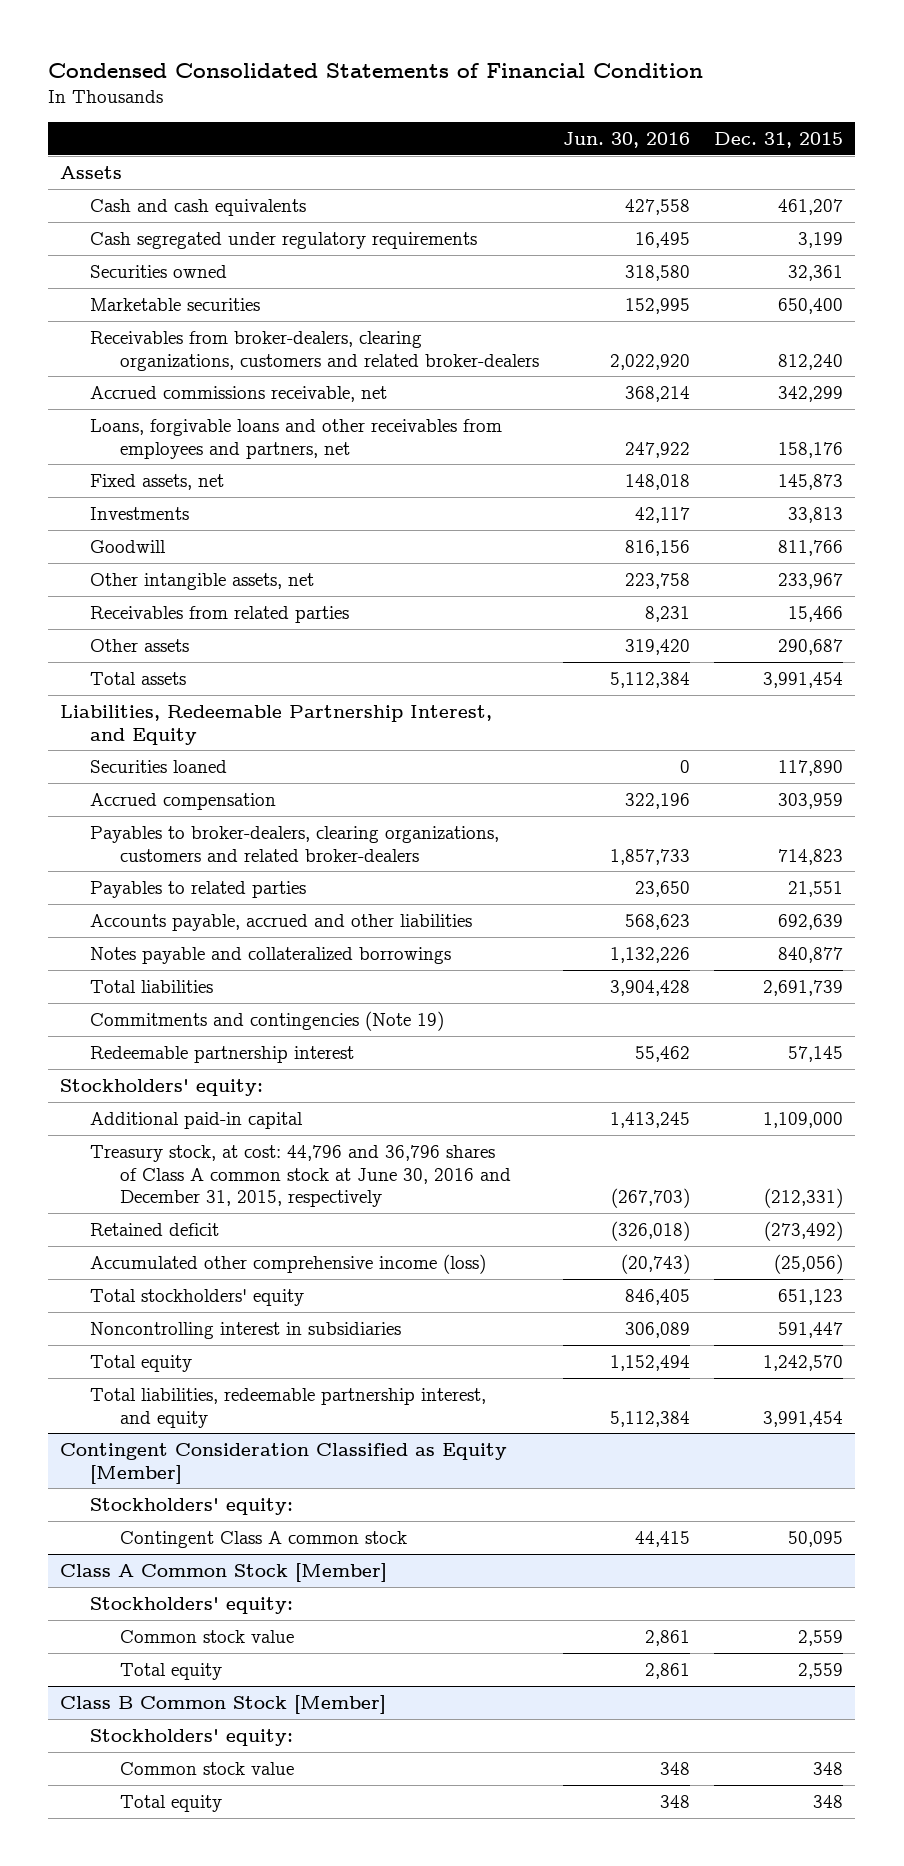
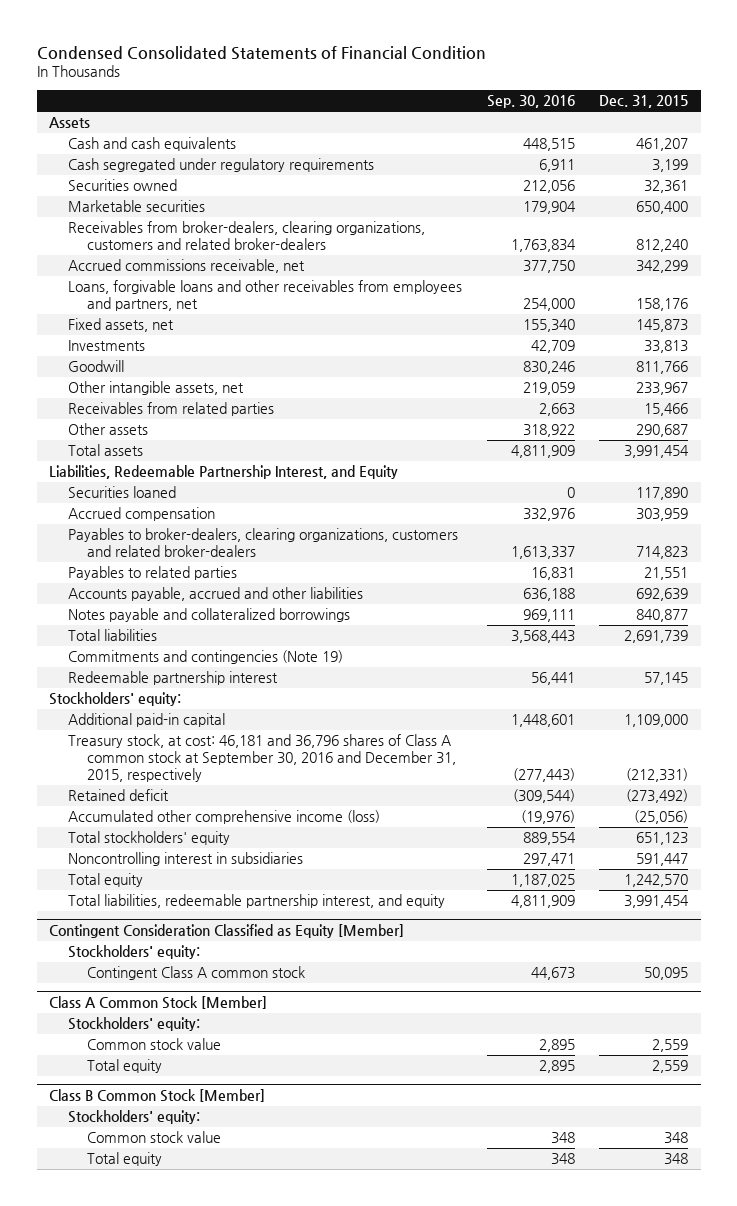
- | Jun. 30, 2016 | Dec. 31, 2015
+ | Sep. 30, 2016 | Dec. 31, 2015
- Treasury stock, at cost: 44,796 and 36,796 shares of Class A common stock at June 30, 2016 and December 31, 2015, respectively | (267,703) | (212,331)
+ Treasury stock, at cost: 46,181 and 36,796 shares of Class A common stock at September 30, 2016 and December 31, 2015, respectively | (277,443) | (212,331)

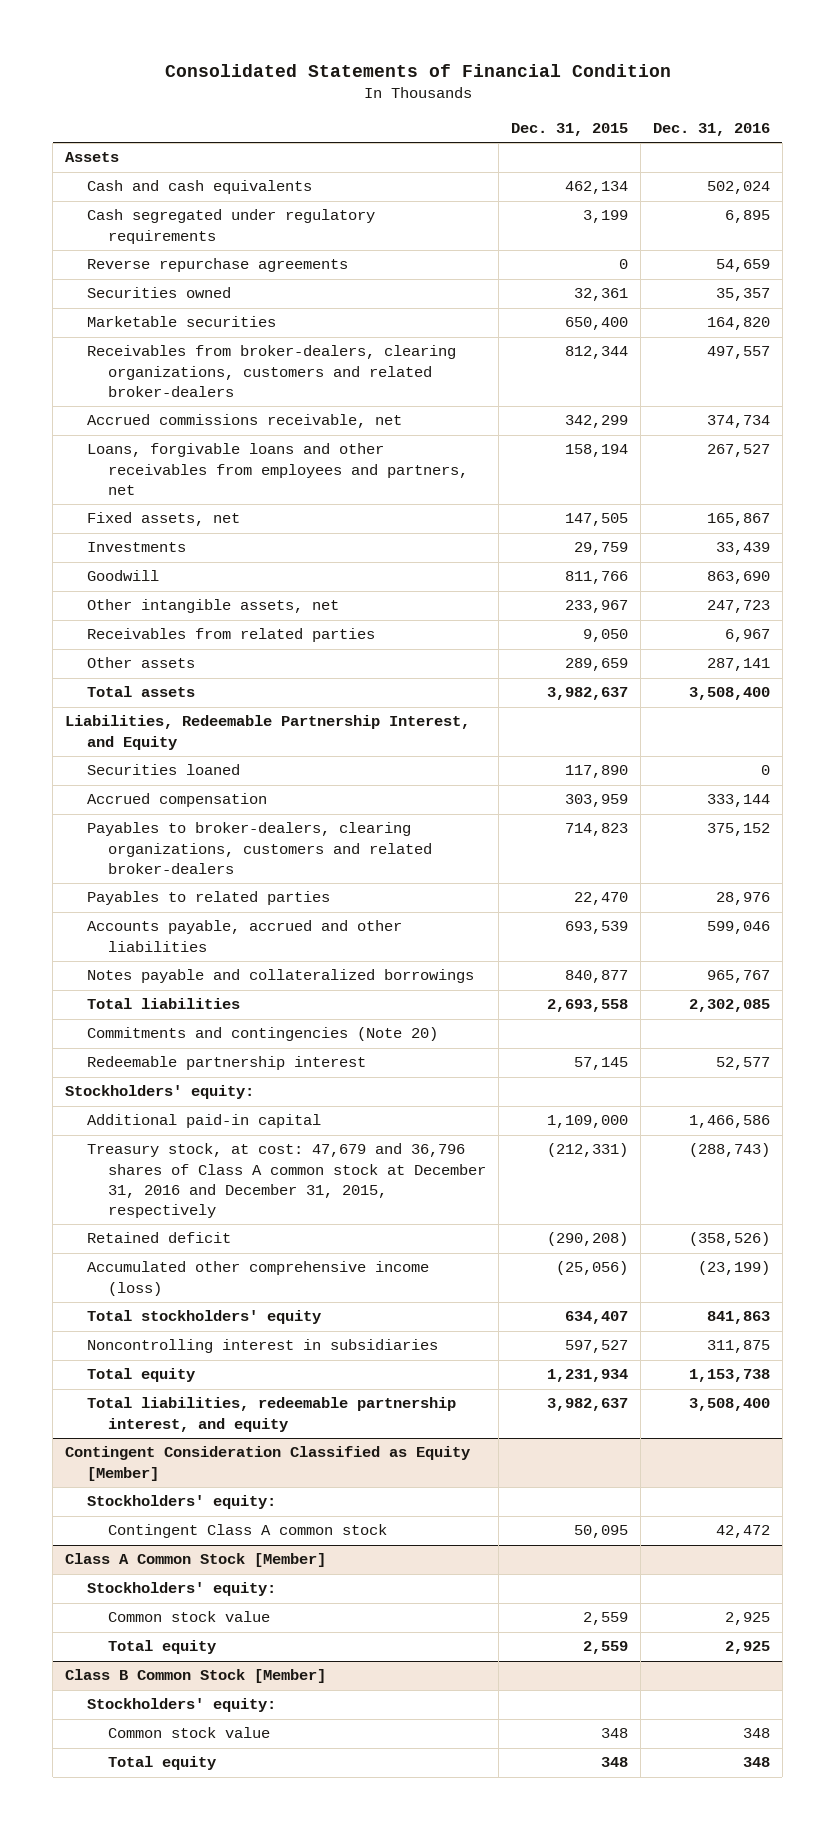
- Condensed Consolidated Statements of Financial Condition
+ Consolidated Statements of Financial Condition
- | Sep. 30, 2016 | Dec. 31, 2015
+ | Dec. 31, 2015 | Dec. 31, 2016
- Cash and cash equivalents | 448,515 | 461,207
+ Cash and cash equivalents | 462,134 | 502,024
+ Reverse repurchase agreements | 0 | 54,659
- Receivables from broker-dealers, clearing organizations, customers and related broker-dealers | 1,763,834 | 812,240
+ Receivables from broker-dealers, clearing organizations, customers and related broker-dealers | 812,344 | 497,557
- Loans, forgivable loans and other receivables from employees and partners, net | 254,000 | 158,176
- Fixed assets, net | 155,340 | 145,873
- Investments | 42,709 | 33,813
+ Loans, forgivable loans and other receivables from employees and partners, net | 158,194 | 267,527
+ Fixed assets, net | 147,505 | 165,867
+ Investments | 29,759 | 33,439
- Receivables from related parties | 2,663 | 15,466
- Other assets | 318,922 | 290,687
- Total assets | 4,811,909 | 3,991,454
+ Receivables from related parties | 9,050 | 6,967
+ Other assets | 289,659 | 287,141
+ Total assets | 3,982,637 | 3,508,400
- Payables to related parties | 16,831 | 21,551
- Accounts payable, accrued and other liabilities | 636,188 | 692,639
+ Payables to related parties | 22,470 | 28,976
+ Accounts payable, accrued and other liabilities | 693,539 | 599,046
- Total liabilities | 3,568,443 | 2,691,739
- Commitments and contingencies (Note 19)
+ Total liabilities | 2,693,558 | 2,302,085
+ Commitments and contingencies (Note 20)
- Treasury stock, at cost: 46,181 and 36,796 shares of Class A common stock at September 30, 2016 and December 31, 2015, respectively | (277,443) | (212,331)
- Retained deficit | (309,544) | (273,492)
+ Treasury stock, at cost: 47,679 and 36,796 shares of Class A common stock at December 31, 2016 and December 31, 2015, respectively | (212,331) | (288,743)
+ Retained deficit | (290,208) | (358,526)
- Total stockholders' equity | 889,554 | 651,123
- Noncontrolling interest in subsidiaries | 297,471 | 591,447
- Total equity | 1,187,025 | 1,242,570
- Total liabilities, redeemable partnership interest, and equity | 4,811,909 | 3,991,454
+ Total stockholders' equity | 634,407 | 841,863
+ Noncontrolling interest in subsidiaries | 597,527 | 311,875
+ Total equity | 1,231,934 | 1,153,738
+ Total liabilities, redeemable partnership interest, and equity | 3,982,637 | 3,508,400

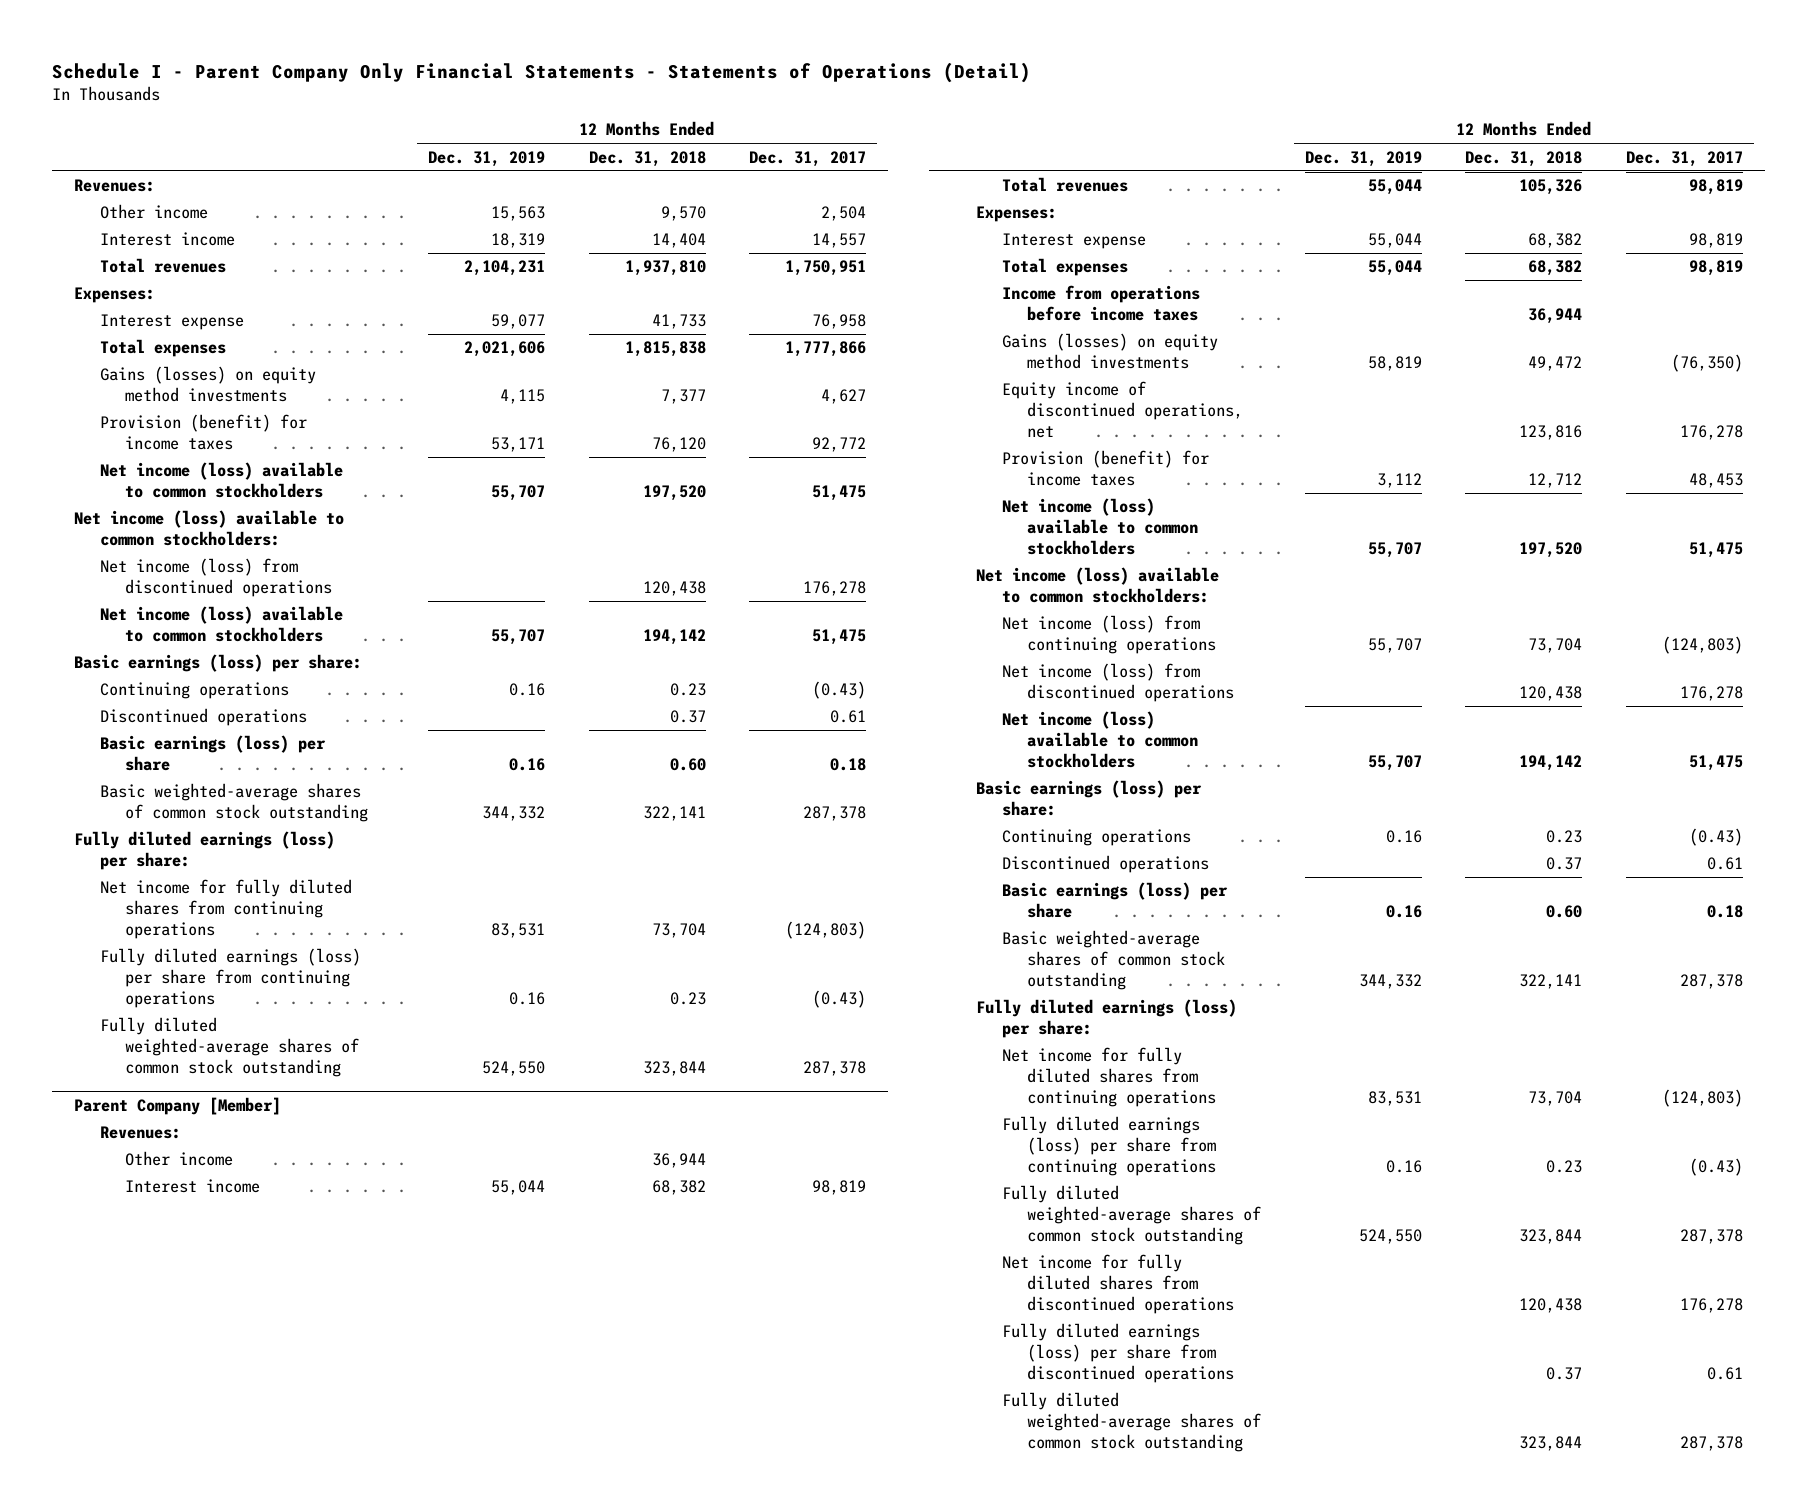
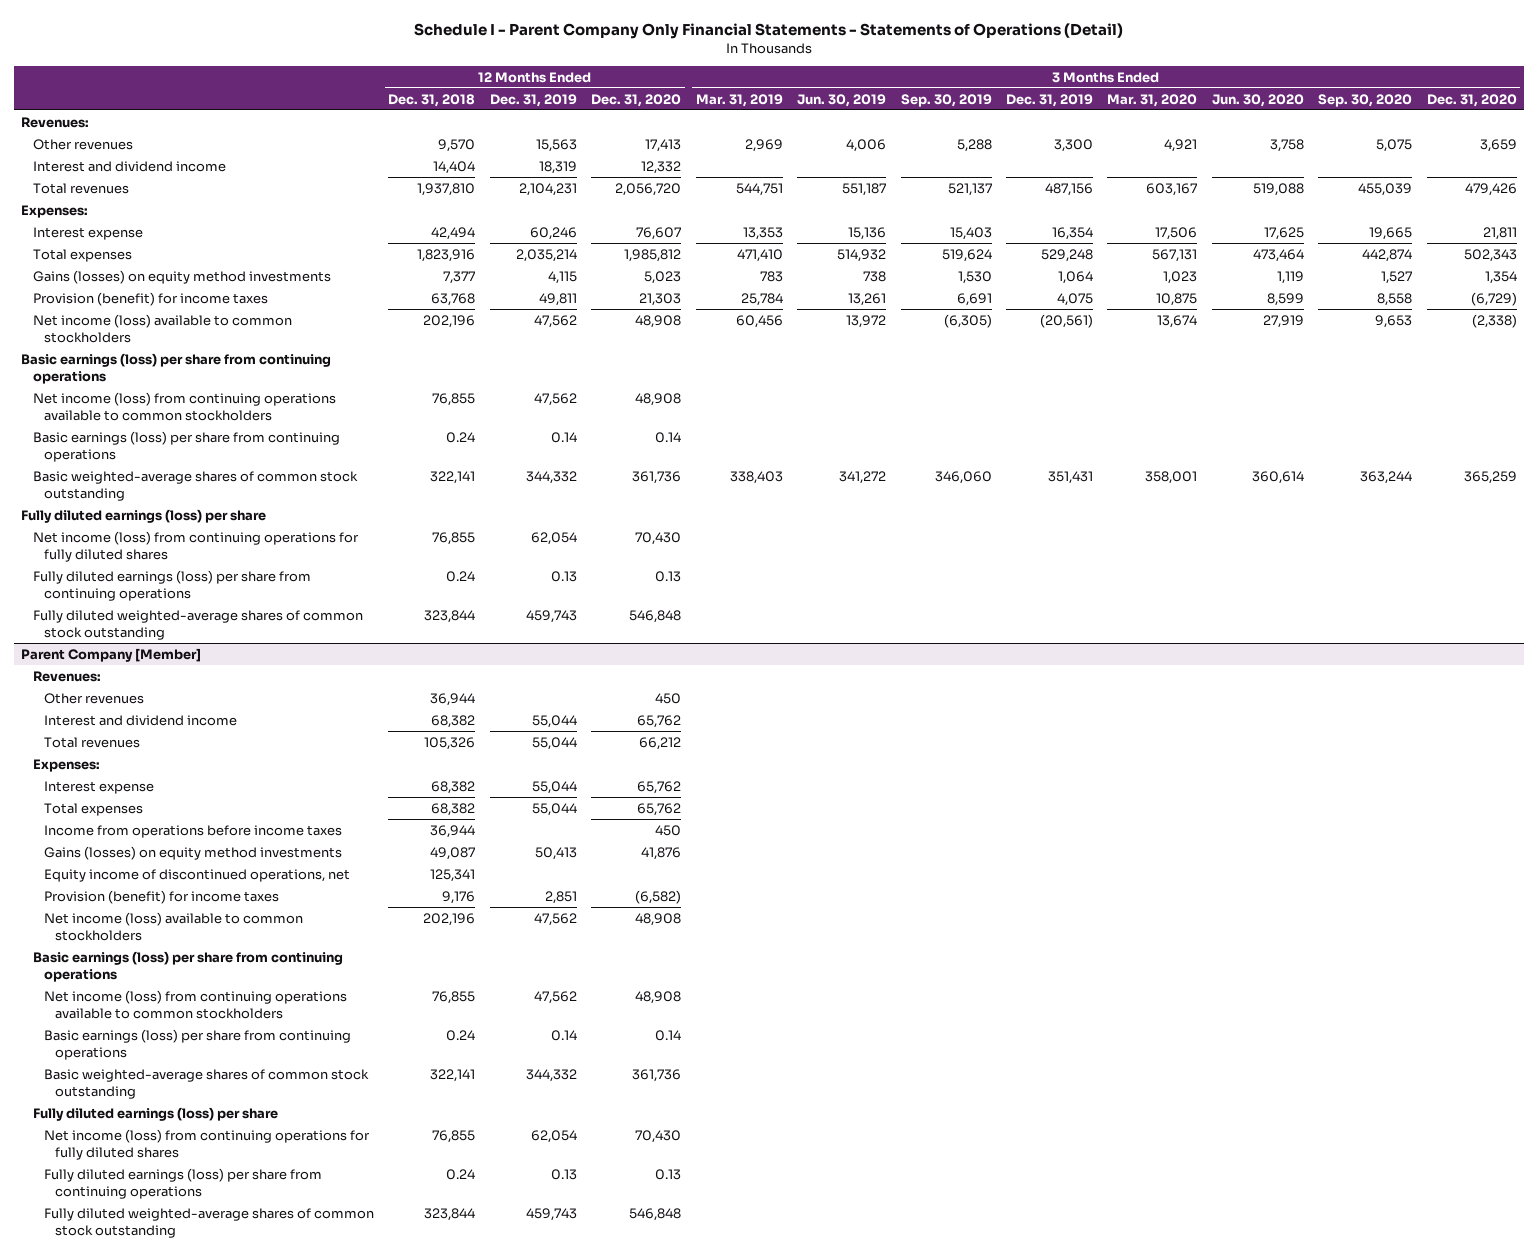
- | 12 Months Ended Dec. 31, 2019 | 12 Months Ended Dec. 31, 2018 | 12 Months Ended Dec. 31, 2017
+ | 12 Months Ended Dec. 31, 2018 | 12 Months Ended Dec. 31, 2019 | 12 Months Ended Dec. 31, 2020 | 3 Months Ended Mar. 31, 2019 | 3 Months Ended Jun. 30, 2019 | 3 Months Ended Sep. 30, 2019 | 3 Months Ended Dec. 31, 2019 | 3 Months Ended Mar. 31, 2020 | 3 Months Ended Jun. 30, 2020 | 3 Months Ended Sep. 30, 2020 | 3 Months Ended Dec. 31, 2020
- Other income | 15,563 | 9,570 | 2,504
- Interest income | 18,319 | 14,404 | 14,557
+ Other revenues | 9,570 | 15,563 | 17,413 | 2,969 | 4,006 | 5,288 | 3,300 | 4,921 | 3,758 | 5,075 | 3,659
+ Interest and dividend income | 14,404 | 18,319 | 12,332 | | | | | | | |
- Interest expense | 59,077 | 41,733 | 76,958
- Total expenses | 2,021,606 | 1,815,838 | 1,777,866
+ Interest expense | 42,494 | 60,246 | 76,607 | 13,353 | 15,136 | 15,403 | 16,354 | 17,506 | 17,625 | 19,665 | 21,811
+ Total expenses | 1,823,916 | 2,035,214 | 1,985,812 | 471,410 | 514,932 | 519,624 | 529,248 | 567,131 | 473,464 | 442,874 | 502,343
- Provision (benefit) for income taxes | 53,171 | 76,120 | 92,772
- Net income (loss) available to common stockholders | 55,707 | 197,520 | 51,475
- Net income (loss) available to common stockholders:
- Net income (loss) from discontinued operations | | 120,438 | 176,278
- Net income (loss) available to common stockholders | 55,707 | 194,142 | 51,475
- Basic earnings (loss) per share:
- Continuing operations | 0.16 | 0.23 | (0.43)
- Discontinued operations | | 0.37 | 0.61
- Basic earnings (loss) per share | 0.16 | 0.60 | 0.18
+ Provision (benefit) for income taxes | 63,768 | 49,811 | 21,303 | 25,784 | 13,261 | 6,691 | 4,075 | 10,875 | 8,599 | 8,558 | (6,729)
+ Net income (loss) available to common stockholders | 202,196 | 47,562 | 48,908 | 60,456 | 13,972 | (6,305) | (20,561) | 13,674 | 27,919 | 9,653 | (2,338)
+ Basic earnings (loss) per share from continuing operations
+ Net income (loss) from continuing operations available to common stockholders | 76,855 | 47,562 | 48,908 | | | | | | | |
+ Basic earnings (loss) per share from continuing operations | 0.24 | 0.14 | 0.14 | | | | | | | |
- Fully diluted earnings (loss) per share:
- Net income for fully diluted shares from continuing operations | 83,531 | 73,704 | (124,803)
- Fully diluted earnings (loss) per share from continuing operations | 0.16 | 0.23 | (0.43)
- Fully diluted weighted-average shares of common stock outstanding | 524,550 | 323,844 | 287,378
+ Fully diluted earnings (loss) per share
+ Net income (loss) from continuing operations for fully diluted shares | 76,855 | 62,054 | 70,430 | | | | | | | |
+ Fully diluted earnings (loss) per share from continuing operations | 0.24 | 0.13 | 0.13 | | | | | | | |
+ Fully diluted weighted-average shares of common stock outstanding | 323,844 | 459,743 | 546,848 | | | | | | | |
@ Parent Company [Member]
- Other income | | 36,944 |
- Interest income | 55,044 | 68,382 | 98,819
+ Other revenues | 36,944 | | 450 | | | | | | | |
+ Interest and dividend income | 68,382 | 55,044 | 65,762 | | | | | | | |
- Gains (losses) on equity method investments | 58,819 | 49,472 | (76,350)
- Equity income of discontinued operations, net | | 123,816 | 176,278
- Provision (benefit) for income taxes | 3,112 | 12,712 | 48,453
- Net income (loss) available to common stockholders | 55,707 | 197,520 | 51,475
- Net income (loss) available to common stockholders:
- Net income (loss) from continuing operations | 55,707 | 73,704 | (124,803)
- Net income (loss) from discontinued operations | | 120,438 | 176,278
- Net income (loss) available to common stockholders | 55,707 | 194,142 | 51,475
- Basic earnings (loss) per share:
- Continuing operations | 0.16 | 0.23 | (0.43)
- Discontinued operations | | 0.37 | 0.61
- Basic earnings (loss) per share | 0.16 | 0.60 | 0.18
+ Gains (losses) on equity method investments | 49,087 | 50,413 | 41,876 | | | | | | | |
+ Equity income of discontinued operations, net | 125,341 | | | | | | | | | |
+ Provision (benefit) for income taxes | 9,176 | 2,851 | (6,582) | | | | | | | |
+ Net income (loss) available to common stockholders | 202,196 | 47,562 | 48,908 | | | | | | | |
+ Basic earnings (loss) per share from continuing operations
+ Net income (loss) from continuing operations available to common stockholders | 76,855 | 47,562 | 48,908 | | | | | | | |
+ Basic earnings (loss) per share from continuing operations | 0.24 | 0.14 | 0.14 | | | | | | | |
- Fully diluted earnings (loss) per share:
- Net income for fully diluted shares from continuing operations | 83,531 | 73,704 | (124,803)
- Fully diluted earnings (loss) per share from continuing operations | 0.16 | 0.23 | (0.43)
- Fully diluted weighted-average shares of common stock outstanding | 524,550 | 323,844 | 287,378
- Net income for fully diluted shares from discontinued operations | | 120,438 | 176,278
- Fully diluted earnings (loss) per share from discontinued operations | | 0.37 | 0.61
- Fully diluted weighted-average shares of common stock outstanding | | 323,844 | 287,378
+ Fully diluted earnings (loss) per share
+ Net income (loss) from continuing operations for fully diluted shares | 76,855 | 62,054 | 70,430 | | | | | | | |
+ Fully diluted earnings (loss) per share from continuing operations | 0.24 | 0.13 | 0.13 | | | | | | | |
+ Fully diluted weighted-average shares of common stock outstanding | 323,844 | 459,743 | 546,848 | | | | | | | |

